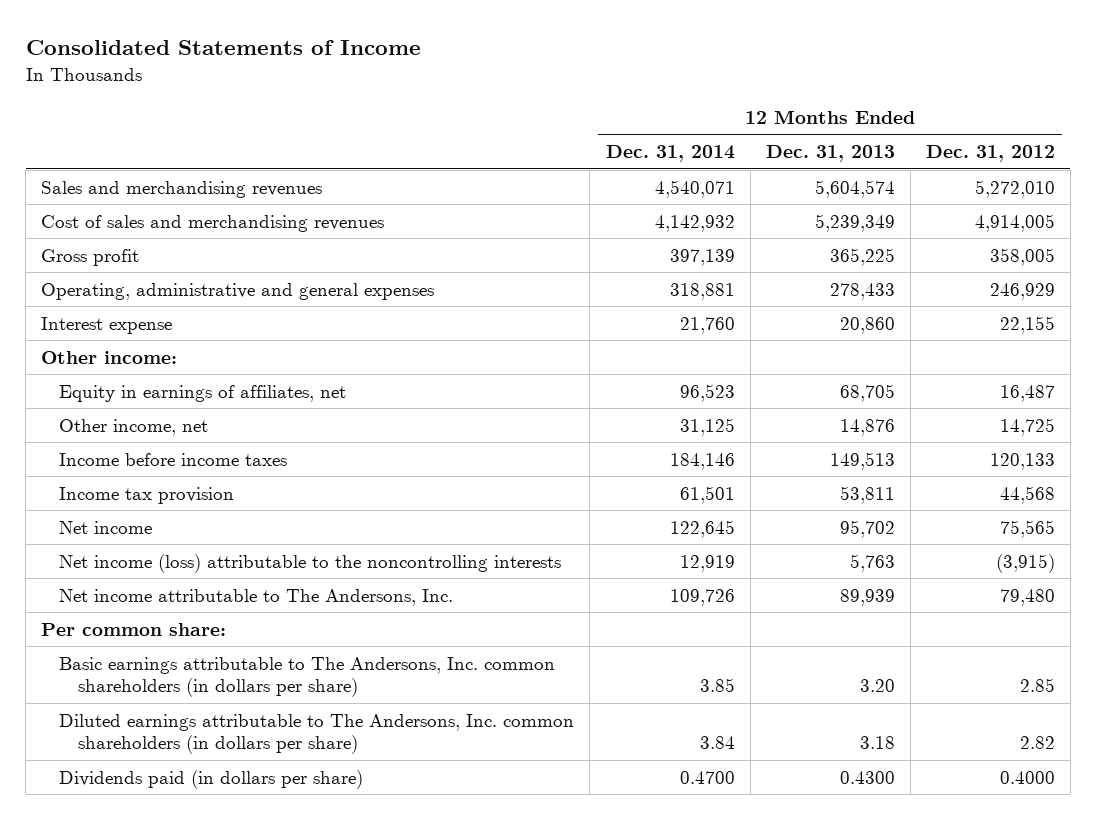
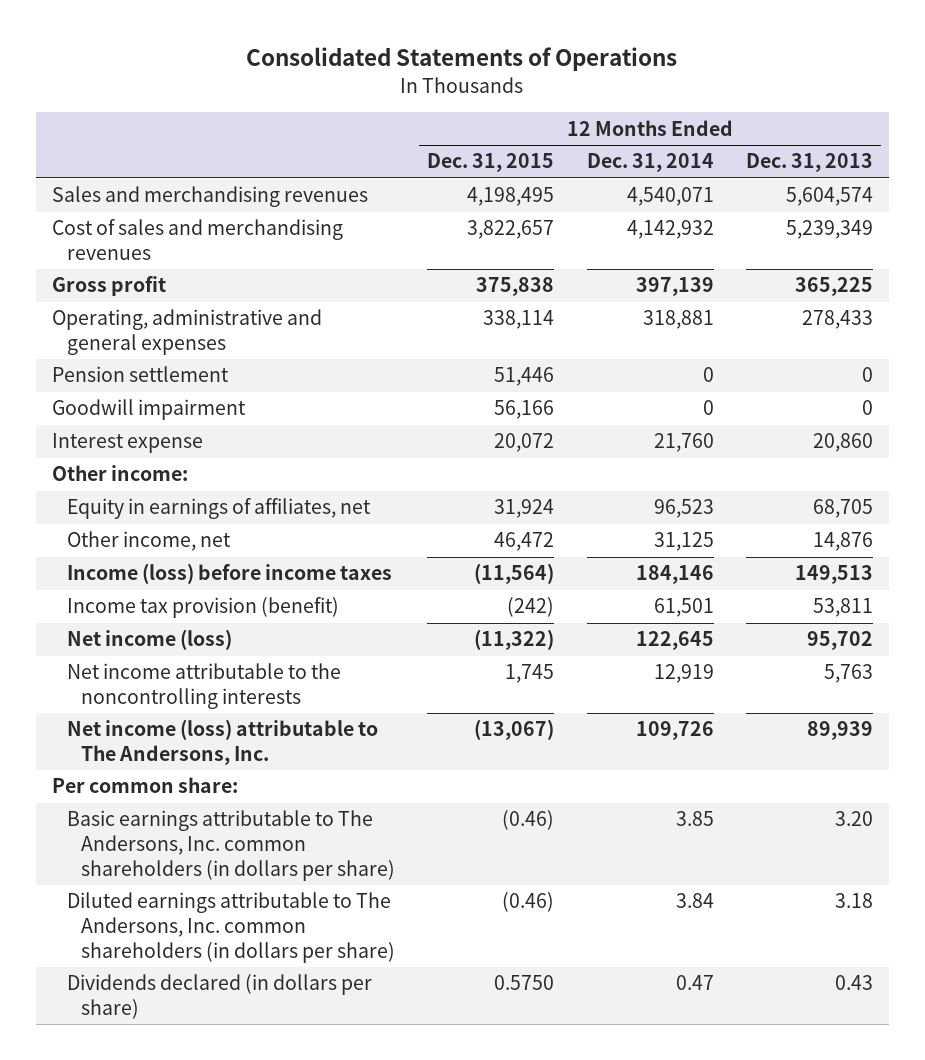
- Consolidated Statements of Income
+ Consolidated Statements of Operations
- | 12 Months Ended Dec. 31, 2014 | 12 Months Ended Dec. 31, 2013 | 12 Months Ended Dec. 31, 2012
+ | 12 Months Ended Dec. 31, 2015 | 12 Months Ended Dec. 31, 2014 | 12 Months Ended Dec. 31, 2013
+ Pension settlement | 51,446 | 0 | 0
+ Goodwill impairment | 56,166 | 0 | 0
- Income before income taxes | 184,146 | 149,513 | 120,133
- Income tax provision | 61,501 | 53,811 | 44,568
- Net income | 122,645 | 95,702 | 75,565
- Net income (loss) attributable to the noncontrolling interests | 12,919 | 5,763 | (3,915)
- Net income attributable to The Andersons, Inc. | 109,726 | 89,939 | 79,480
+ Income (loss) before income taxes | (11,564) | 184,146 | 149,513
+ Income tax provision (benefit) | (242) | 61,501 | 53,811
+ Net income (loss) | (11,322) | 122,645 | 95,702
+ Net income attributable to the noncontrolling interests | 1,745 | 12,919 | 5,763
+ Net income (loss) attributable to The Andersons, Inc. | (13,067) | 109,726 | 89,939
- Dividends paid (in dollars per share) | 0.4700 | 0.4300 | 0.4000
+ Dividends declared (in dollars per share) | 0.5750 | 0.47 | 0.43

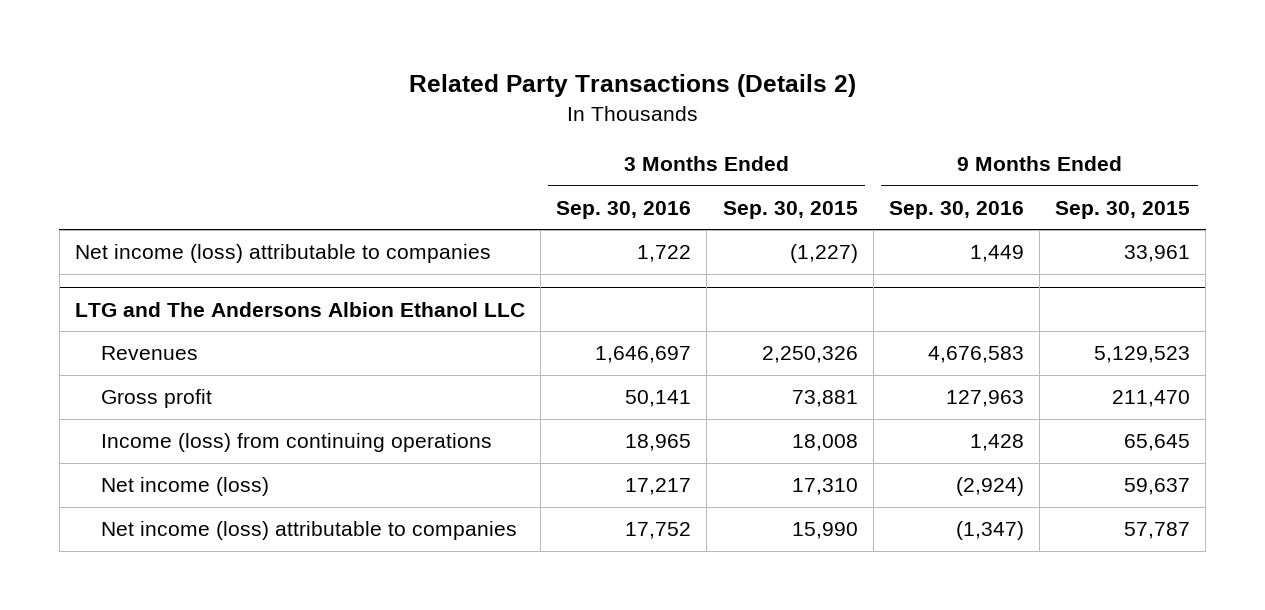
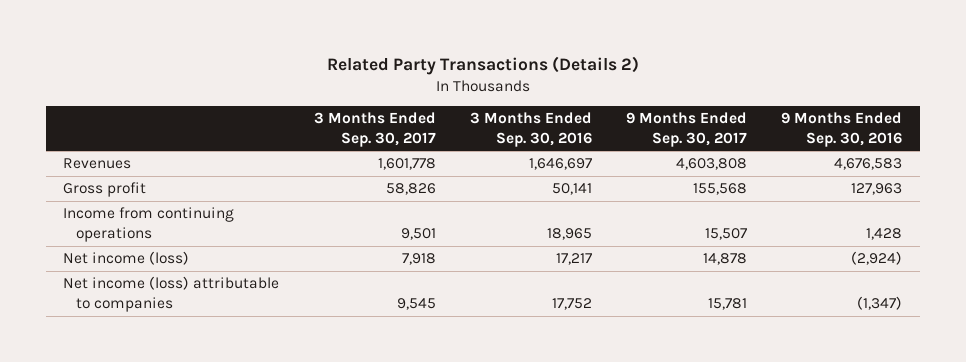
- | 3 Months Ended Sep. 30, 2016 | 3 Months Ended Sep. 30, 2015 | 9 Months Ended Sep. 30, 2016 | 9 Months Ended Sep. 30, 2015
+ | 3 Months Ended Sep. 30, 2017 | 3 Months Ended Sep. 30, 2016 | 9 Months Ended Sep. 30, 2017 | 9 Months Ended Sep. 30, 2016
- Net income (loss) attributable to companies | 1,722 | (1,227) | 1,449 | 33,961
- LTG and The Andersons Albion Ethanol LLC
- Income (loss) from continuing operations | 18,965 | 18,008 | 1,428 | 65,645
+ Income from continuing operations | 9,501 | 18,965 | 15,507 | 1,428

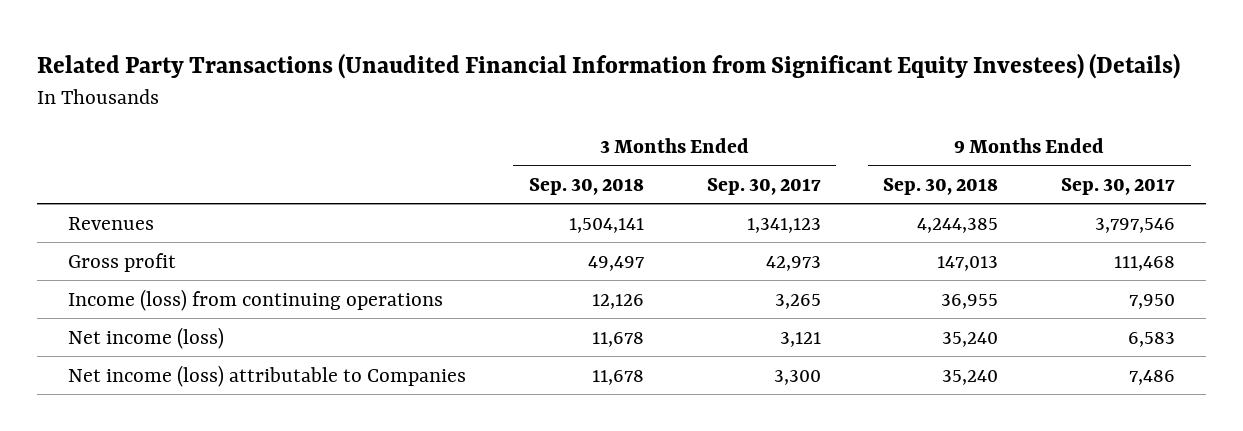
- Related Party Transactions (Details 2)
+ Related Party Transactions (Unaudited Financial Information from Significant Equity Investees) (Details)
- | 3 Months Ended Sep. 30, 2017 | 3 Months Ended Sep. 30, 2016 | 9 Months Ended Sep. 30, 2017 | 9 Months Ended Sep. 30, 2016
+ | 3 Months Ended Sep. 30, 2018 | 3 Months Ended Sep. 30, 2017 | 9 Months Ended Sep. 30, 2018 | 9 Months Ended Sep. 30, 2017
- Revenues | 1,601,778 | 1,646,697 | 4,603,808 | 4,676,583
- Gross profit | 58,826 | 50,141 | 155,568 | 127,963
- Income from continuing operations | 9,501 | 18,965 | 15,507 | 1,428
- Net income (loss) | 7,918 | 17,217 | 14,878 | (2,924)
- Net income (loss) attributable to companies | 9,545 | 17,752 | 15,781 | (1,347)
+ Revenues | 1,504,141 | 1,341,123 | 4,244,385 | 3,797,546
+ Gross profit | 49,497 | 42,973 | 147,013 | 111,468
+ Income (loss) from continuing operations | 12,126 | 3,265 | 36,955 | 7,950
+ Net income (loss) | 11,678 | 3,121 | 35,240 | 6,583
+ Net income (loss) attributable to Companies | 11,678 | 3,300 | 35,240 | 7,486

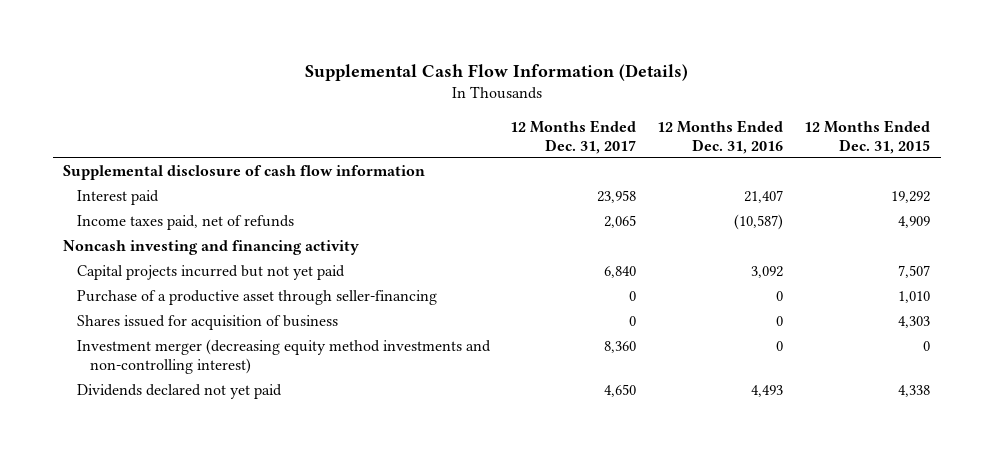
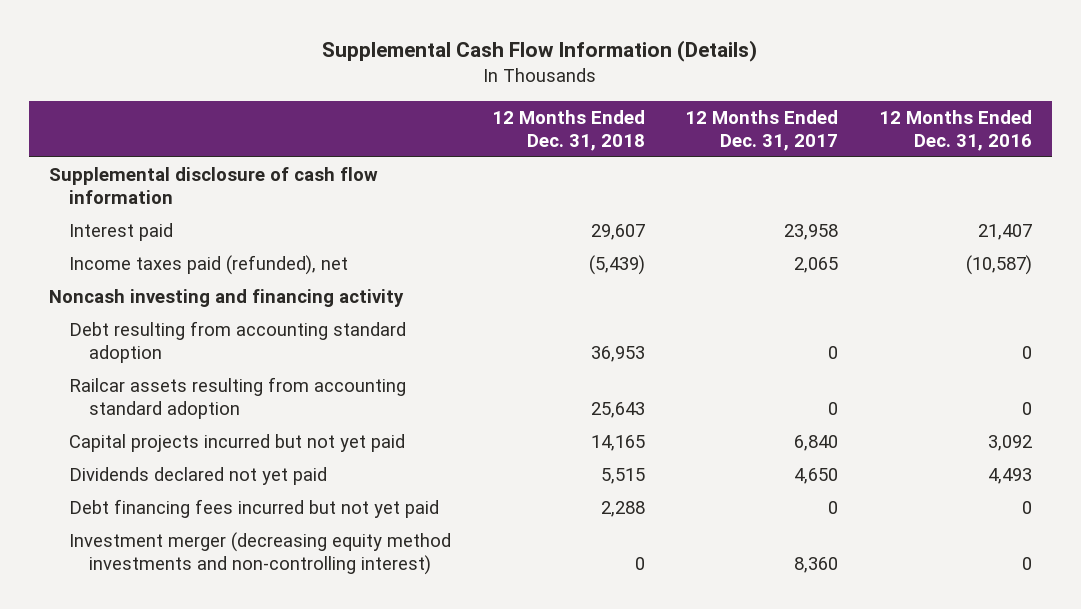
- | 12 Months Ended Dec. 31, 2017 | 12 Months Ended Dec. 31, 2016 | 12 Months Ended Dec. 31, 2015
+ | 12 Months Ended Dec. 31, 2018 | 12 Months Ended Dec. 31, 2017 | 12 Months Ended Dec. 31, 2016
- Income taxes paid, net of refunds | 2,065 | (10,587) | 4,909
+ Income taxes paid (refunded), net | (5,439) | 2,065 | (10,587)
+ Debt resulting from accounting standard adoption | 36,953 | 0 | 0
+ Railcar assets resulting from accounting standard adoption | 25,643 | 0 | 0
- Purchase of a productive asset through seller-financing | 0 | 0 | 1,010
- Shares issued for acquisition of business | 0 | 0 | 4,303
+ Debt financing fees incurred but not yet paid | 2,288 | 0 | 0
moved down: Investment merger (decreasing equity method investments and non-controlling interest) | 0 | 8,360 | 0

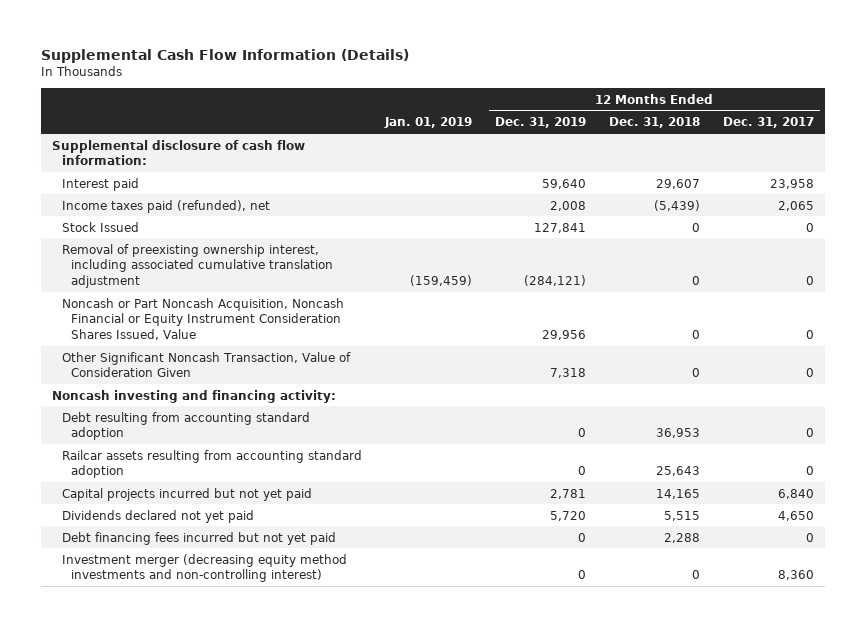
- | 12 Months Ended Dec. 31, 2018 | 12 Months Ended Dec. 31, 2017 | 12 Months Ended Dec. 31, 2016
+ | Jan. 01, 2019 | 12 Months Ended Dec. 31, 2019 | 12 Months Ended Dec. 31, 2018 | 12 Months Ended Dec. 31, 2017
- Supplemental disclosure of cash flow information
+ Supplemental disclosure of cash flow information:
- Noncash investing and financing activity
+ Stock Issued | | 127,841 | 0 | 0
+ Removal of preexisting ownership interest, including associated cumulative translation adjustment | (159,459) | (284,121) | 0 | 0
+ Noncash or Part Noncash Acquisition, Noncash Financial or Equity Instrument Consideration Shares Issued, Value | | 29,956 | 0 | 0
+ Other Significant Noncash Transaction, Value of Consideration Given | | 7,318 | 0 | 0
+ Noncash investing and financing activity:

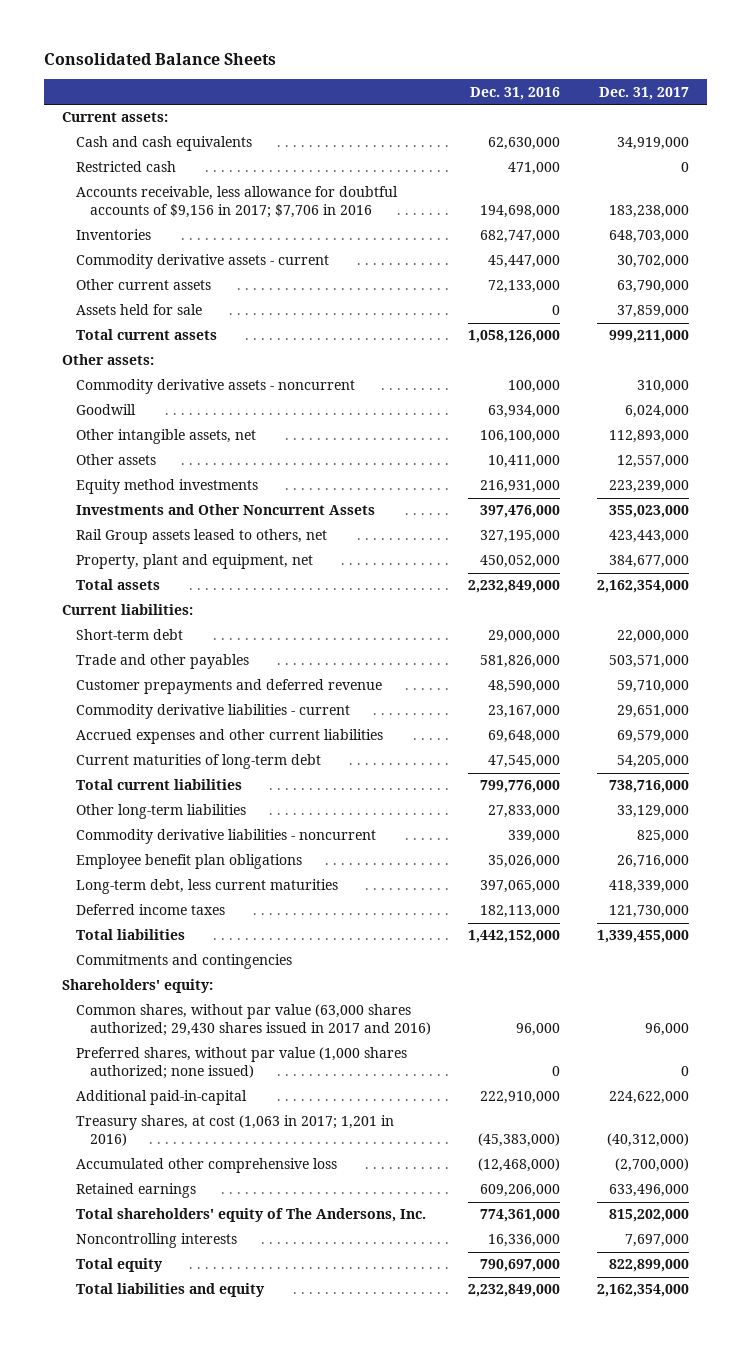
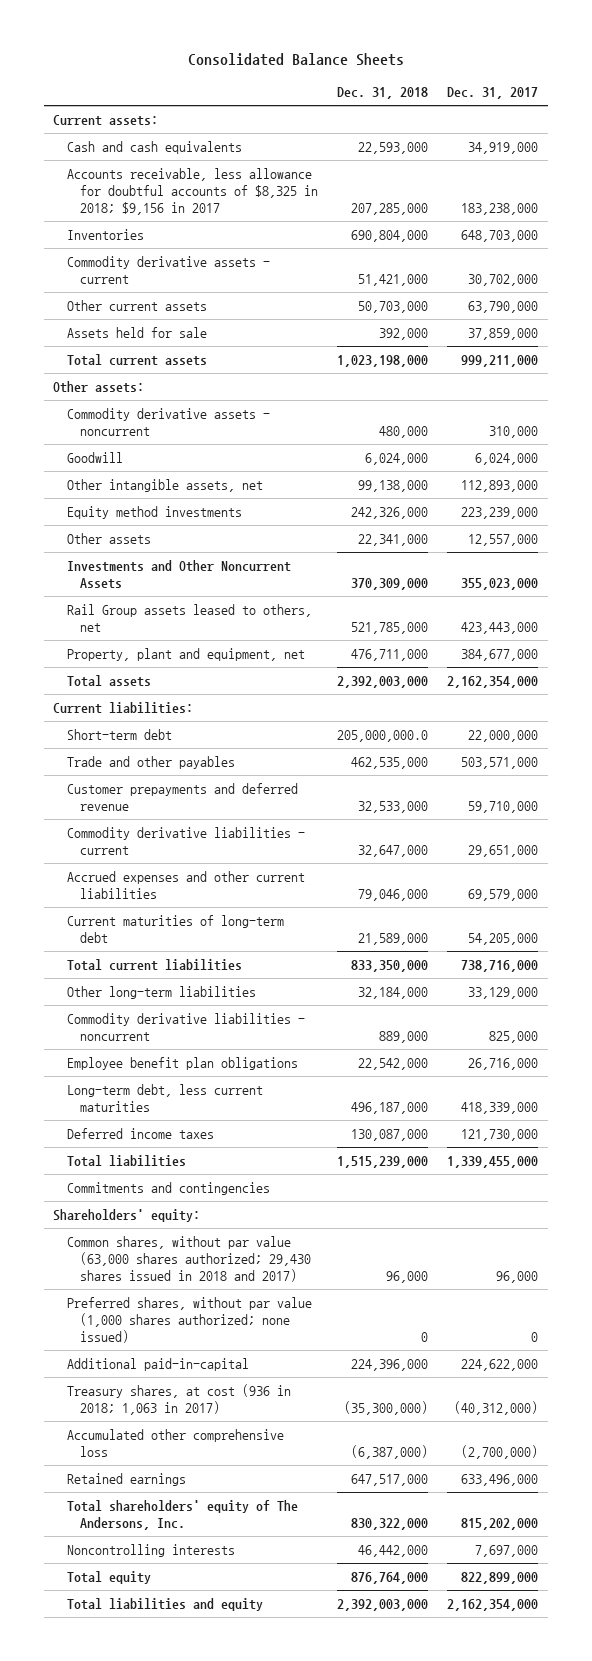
- | Dec. 31, 2016 | Dec. 31, 2017
+ | Dec. 31, 2018 | Dec. 31, 2017
- Restricted cash | 471,000 | 0
- Accounts receivable, less allowance for doubtful accounts of $9,156 in 2017; $7,706 in 2016 | 194,698,000 | 183,238,000
+ Accounts receivable, less allowance for doubtful accounts of $8,325 in 2018; $9,156 in 2017 | 207,285,000 | 183,238,000
moved down: Other assets | 22,341,000 | 12,557,000
- Common shares, without par value (63,000 shares authorized; 29,430 shares issued in 2017 and 2016) | 96,000 | 96,000
+ Common shares, without par value (63,000 shares authorized; 29,430 shares issued in 2018 and 2017) | 96,000 | 96,000
- Treasury shares, at cost (1,063 in 2017; 1,201 in 2016) | (45,383,000) | (40,312,000)
+ Treasury shares, at cost (936 in 2018; 1,063 in 2017) | (35,300,000) | (40,312,000)

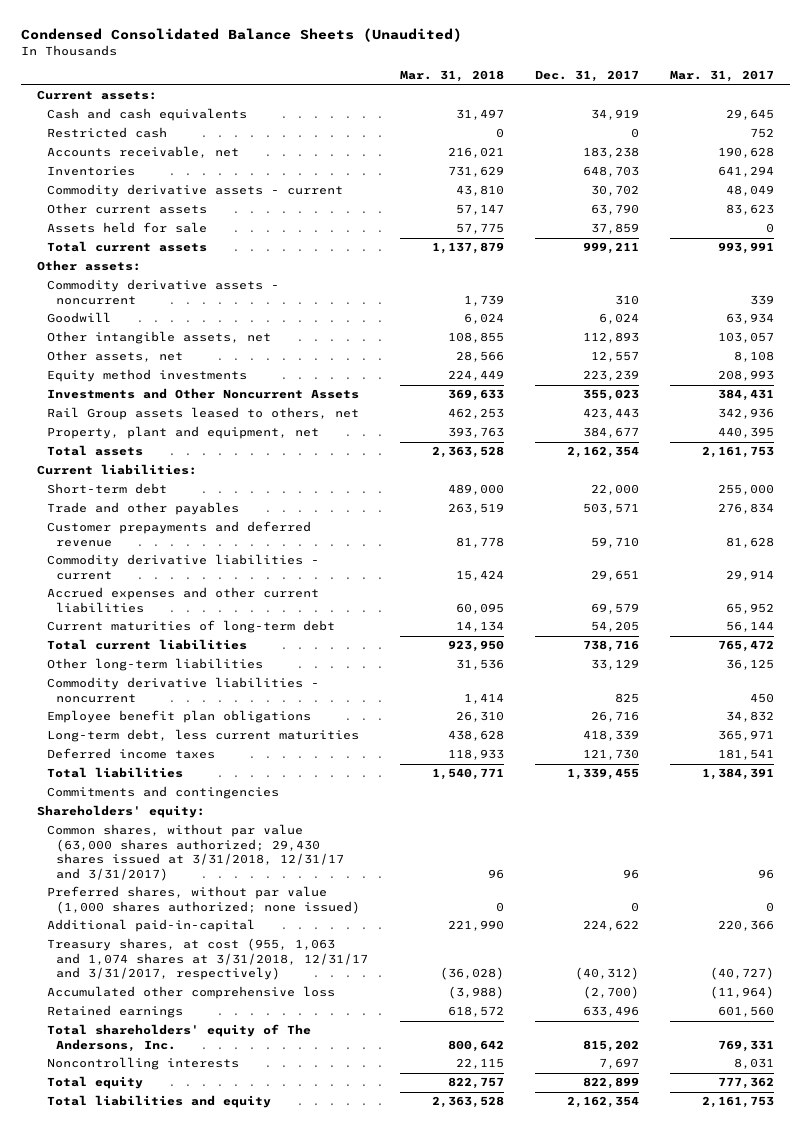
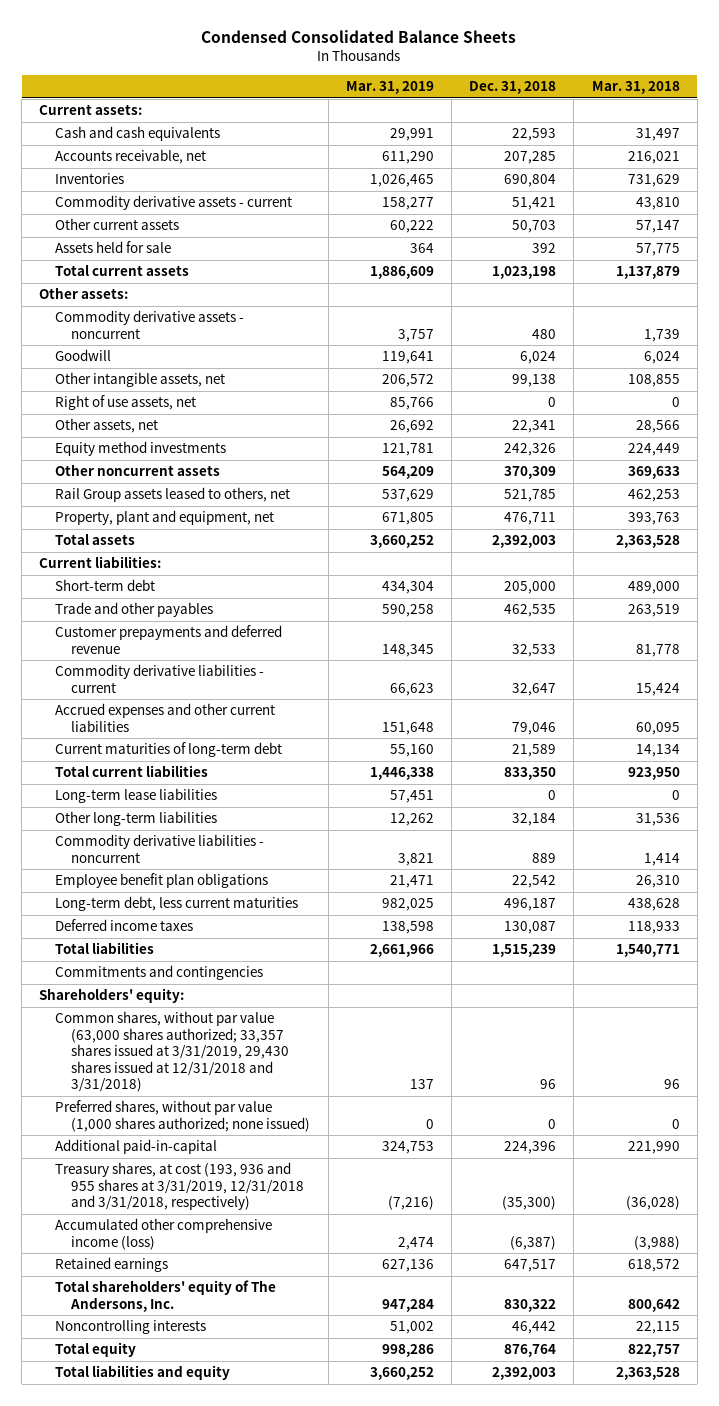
- Condensed Consolidated Balance Sheets (Unaudited)
+ Condensed Consolidated Balance Sheets
- | Mar. 31, 2018 | Dec. 31, 2017 | Mar. 31, 2017
+ | Mar. 31, 2019 | Dec. 31, 2018 | Mar. 31, 2018
- Restricted cash | 0 | 0 | 752
+ Right of use assets, net | 85,766 | 0 | 0
- Investments and Other Noncurrent Assets | 369,633 | 355,023 | 384,431
+ Other noncurrent assets | 564,209 | 370,309 | 369,633
+ Long-term lease liabilities | 57,451 | 0 | 0
- Common shares, without par value (63,000 shares authorized; 29,430 shares issued at 3/31/2018, 12/31/17 and 3/31/2017) | 96 | 96 | 96
+ Common shares, without par value (63,000 shares authorized; 33,357 shares issued at 3/31/2019, 29,430 shares issued at 12/31/2018 and 3/31/2018) | 137 | 96 | 96
- Treasury shares, at cost (955, 1,063 and 1,074 shares at 3/31/2018, 12/31/17 and 3/31/2017, respectively) | (36,028) | (40,312) | (40,727)
- Accumulated other comprehensive loss | (3,988) | (2,700) | (11,964)
+ Treasury shares, at cost (193, 936 and 955 shares at 3/31/2019, 12/31/2018 and 3/31/2018, respectively) | (7,216) | (35,300) | (36,028)
+ Accumulated other comprehensive income (loss) | 2,474 | (6,387) | (3,988)

